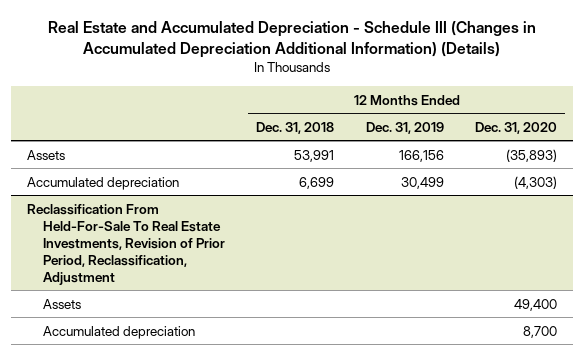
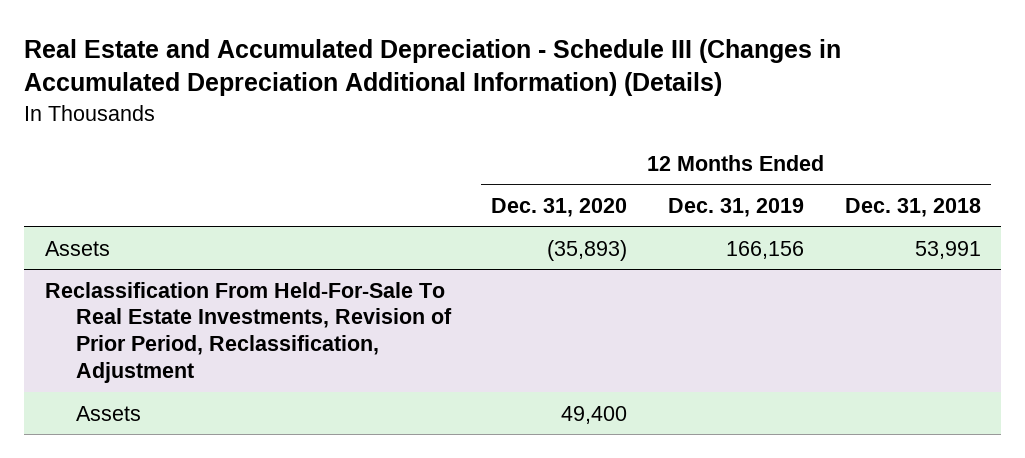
- | 12 Months Ended Dec. 31, 2018 | 12 Months Ended Dec. 31, 2019 | 12 Months Ended Dec. 31, 2020
+ | 12 Months Ended Dec. 31, 2020 | 12 Months Ended Dec. 31, 2019 | 12 Months Ended Dec. 31, 2018
- Accumulated depreciation | 6,699 | 30,499 | (4,303)
@ Reclassification From Held-For-Sale To Real Estate Investments, Revision of Prior Period, Reclassification, Adjustment
- Accumulated depreciation | | | 8,700

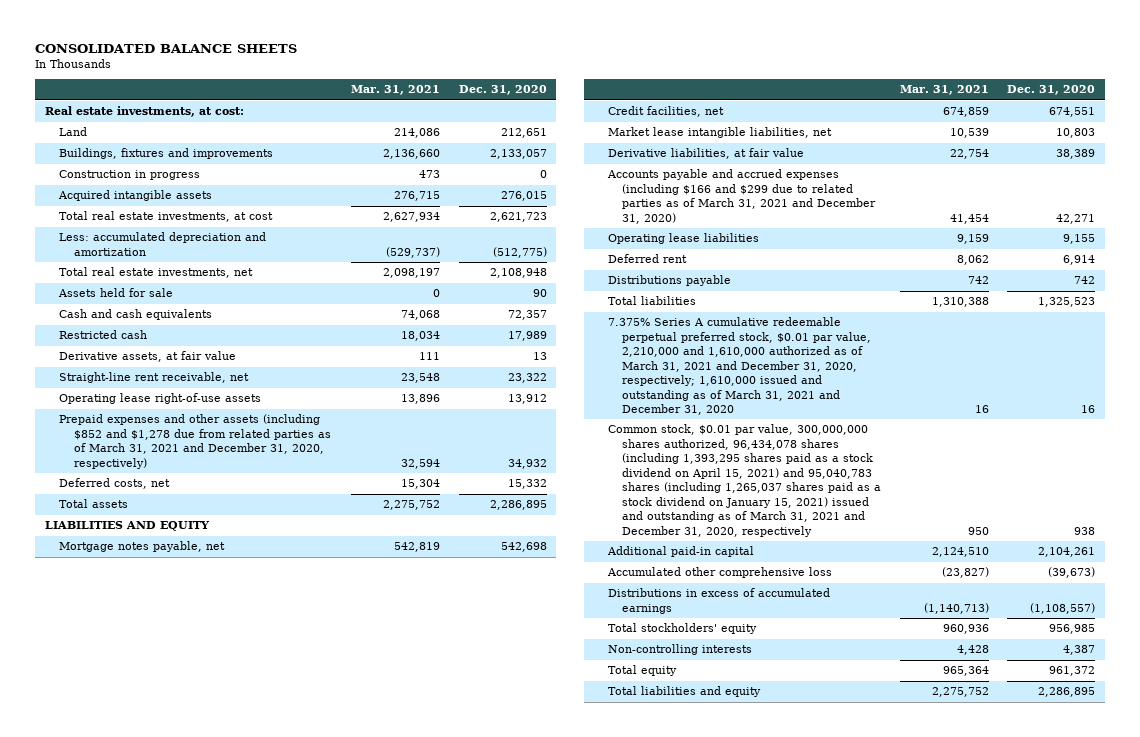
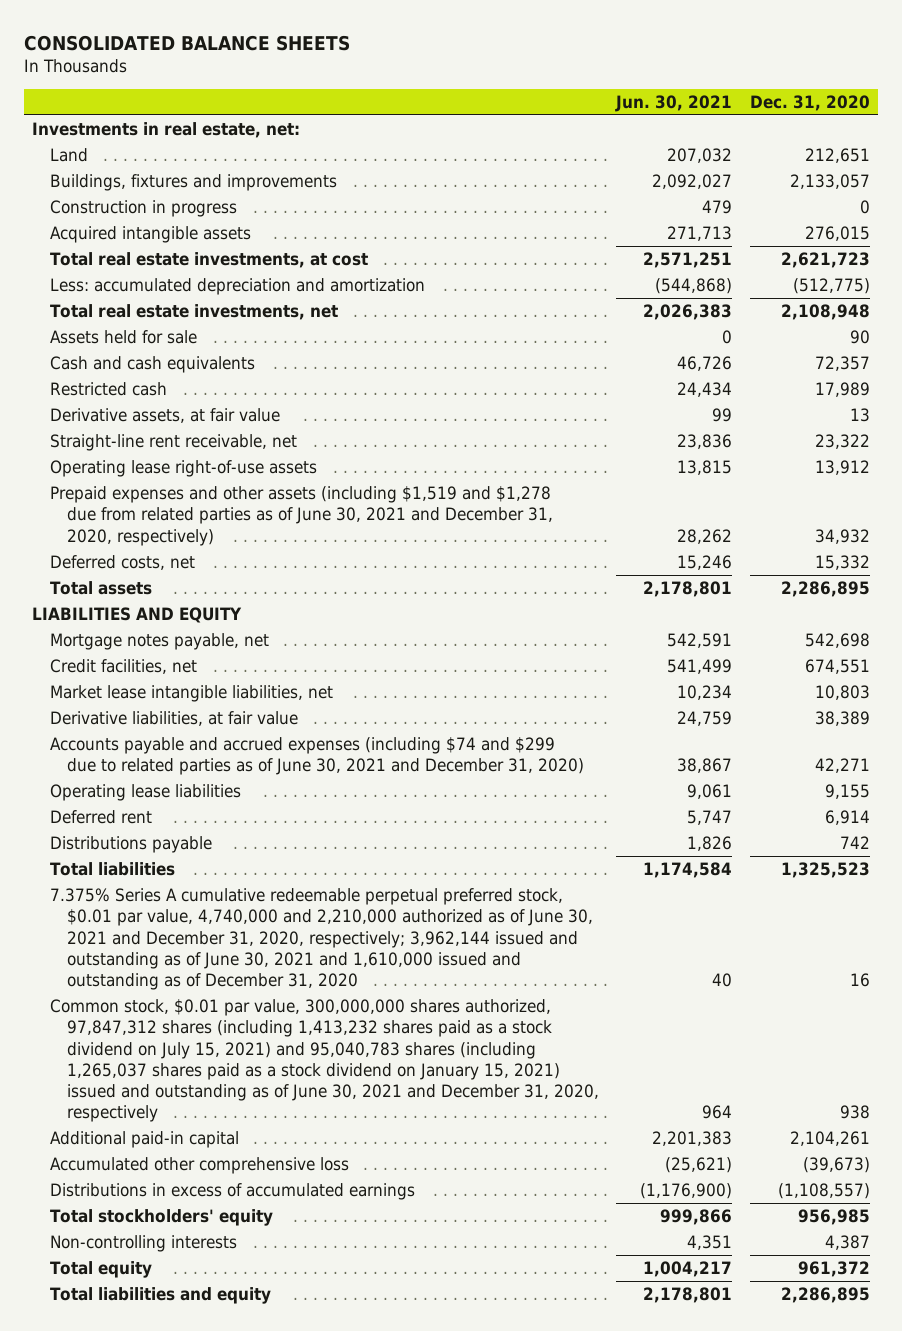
- | Mar. 31, 2021 | Dec. 31, 2020
+ | Jun. 30, 2021 | Dec. 31, 2020
- Real estate investments, at cost:
+ Investments in real estate, net:
- Prepaid expenses and other assets (including $852 and $1,278 due from related parties as of March 31, 2021 and December 31, 2020, respectively) | 32,594 | 34,932
+ Prepaid expenses and other assets (including $1,519 and $1,278 due from related parties as of June 30, 2021 and December 31, 2020, respectively) | 28,262 | 34,932
- Accounts payable and accrued expenses (including $166 and $299 due to related parties as of March 31, 2021 and December 31, 2020) | 41,454 | 42,271
+ Accounts payable and accrued expenses (including $74 and $299 due to related parties as of June 30, 2021 and December 31, 2020) | 38,867 | 42,271
- 7.375% Series A cumulative redeemable perpetual preferred stock, $0.01 par value, 2,210,000 and 1,610,000 authorized as of March 31, 2021 and December 31, 2020, respectively; 1,610,000 issued and outstanding as of March 31, 2021 and December 31, 2020 | 16 | 16
- Common stock, $0.01 par value, 300,000,000 shares authorized, 96,434,078 shares (including 1,393,295 shares paid as a stock dividend on April 15, 2021) and 95,040,783 shares (including 1,265,037 shares paid as a stock dividend on January 15, 2021) issued and outstanding as of March 31, 2021 and December 31, 2020, respectively | 950 | 938
+ 7.375% Series A cumulative redeemable perpetual preferred stock, $0.01 par value, 4,740,000 and 2,210,000 authorized as of June 30, 2021 and December 31, 2020, respectively; 3,962,144 issued and outstanding as of June 30, 2021 and 1,610,000 issued and outstanding as of December 31, 2020 | 40 | 16
+ Common stock, $0.01 par value, 300,000,000 shares authorized, 97,847,312 shares (including 1,413,232 shares paid as a stock dividend on July 15, 2021) and 95,040,783 shares (including 1,265,037 shares paid as a stock dividend on January 15, 2021) issued and outstanding as of June 30, 2021 and December 31, 2020, respectively | 964 | 938

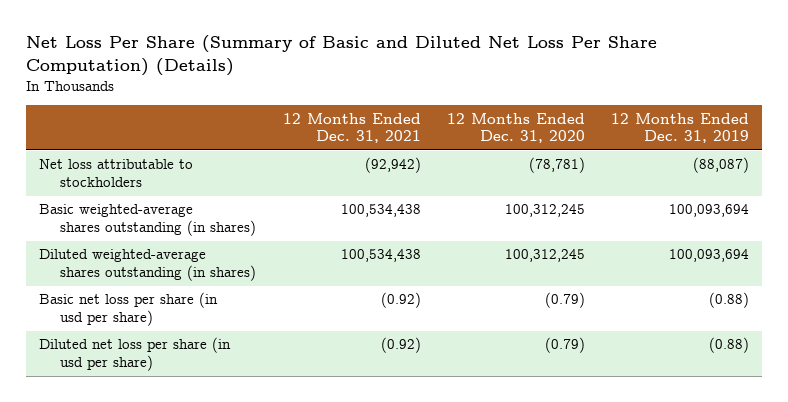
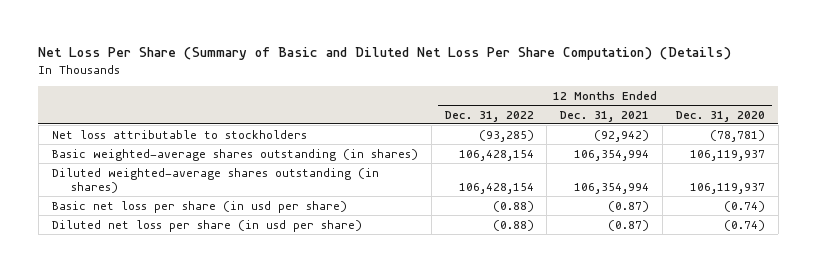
- | 12 Months Ended Dec. 31, 2021 | 12 Months Ended Dec. 31, 2020 | 12 Months Ended Dec. 31, 2019
+ | 12 Months Ended Dec. 31, 2022 | 12 Months Ended Dec. 31, 2021 | 12 Months Ended Dec. 31, 2020
- Basic weighted-average shares outstanding (in shares) | 100,534,438 | 100,312,245 | 100,093,694
- Diluted weighted-average shares outstanding (in shares) | 100,534,438 | 100,312,245 | 100,093,694
- Basic net loss per share (in usd per share) | (0.92) | (0.79) | (0.88)
- Diluted net loss per share (in usd per share) | (0.92) | (0.79) | (0.88)
+ Basic weighted-average shares outstanding (in shares) | 106,428,154 | 106,354,994 | 106,119,937
+ Diluted weighted-average shares outstanding (in shares) | 106,428,154 | 106,354,994 | 106,119,937
+ Basic net loss per share (in usd per share) | (0.88) | (0.87) | (0.74)
+ Diluted net loss per share (in usd per share) | (0.88) | (0.87) | (0.74)

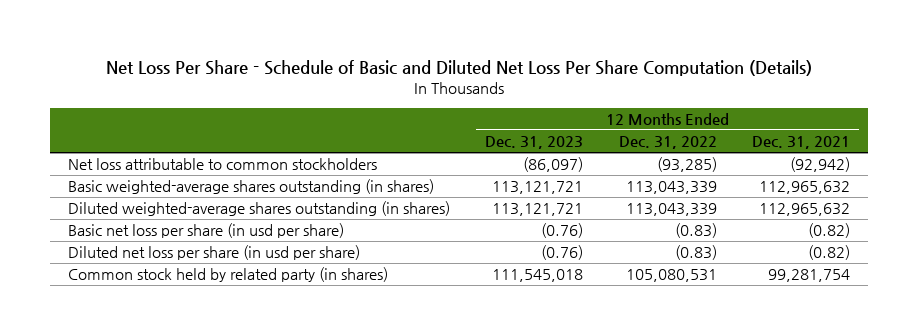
- Net Loss Per Share (Summary of Basic and Diluted Net Loss Per Share Computation) (Details)
+ Net Loss Per Share - Schedule of Basic and Diluted Net Loss Per Share Computation (Details)
- | 12 Months Ended Dec. 31, 2022 | 12 Months Ended Dec. 31, 2021 | 12 Months Ended Dec. 31, 2020
+ | 12 Months Ended Dec. 31, 2023 | 12 Months Ended Dec. 31, 2022 | 12 Months Ended Dec. 31, 2021
- Net loss attributable to stockholders | (93,285) | (92,942) | (78,781)
- Basic weighted-average shares outstanding (in shares) | 106,428,154 | 106,354,994 | 106,119,937
- Diluted weighted-average shares outstanding (in shares) | 106,428,154 | 106,354,994 | 106,119,937
- Basic net loss per share (in usd per share) | (0.88) | (0.87) | (0.74)
- Diluted net loss per share (in usd per share) | (0.88) | (0.87) | (0.74)
+ Net loss attributable to common stockholders | (86,097) | (93,285) | (92,942)
+ Basic weighted-average shares outstanding (in shares) | 113,121,721 | 113,043,339 | 112,965,632
+ Diluted weighted-average shares outstanding (in shares) | 113,121,721 | 113,043,339 | 112,965,632
+ Basic net loss per share (in usd per share) | (0.76) | (0.83) | (0.82)
+ Diluted net loss per share (in usd per share) | (0.76) | (0.83) | (0.82)
+ Common stock held by related party (in shares) | 111,545,018 | 105,080,531 | 99,281,754

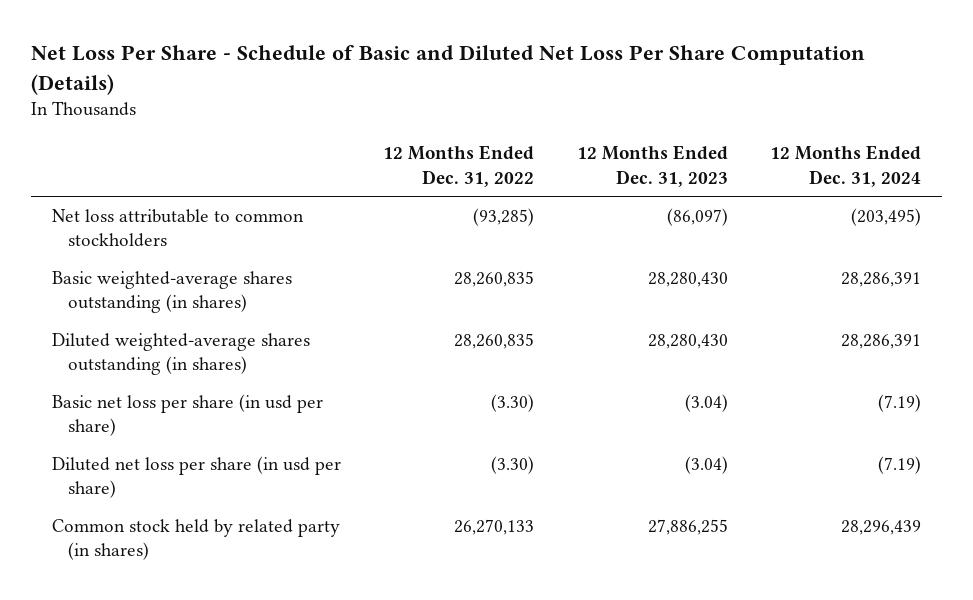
- | 12 Months Ended Dec. 31, 2023 | 12 Months Ended Dec. 31, 2022 | 12 Months Ended Dec. 31, 2021
+ | 12 Months Ended Dec. 31, 2022 | 12 Months Ended Dec. 31, 2023 | 12 Months Ended Dec. 31, 2024
- Basic weighted-average shares outstanding (in shares) | 113,121,721 | 113,043,339 | 112,965,632
- Diluted weighted-average shares outstanding (in shares) | 113,121,721 | 113,043,339 | 112,965,632
- Basic net loss per share (in usd per share) | (0.76) | (0.83) | (0.82)
- Diluted net loss per share (in usd per share) | (0.76) | (0.83) | (0.82)
- Common stock held by related party (in shares) | 111,545,018 | 105,080,531 | 99,281,754
+ Basic weighted-average shares outstanding (in shares) | 28,260,835 | 28,280,430 | 28,286,391
+ Diluted weighted-average shares outstanding (in shares) | 28,260,835 | 28,280,430 | 28,286,391
+ Basic net loss per share (in usd per share) | (3.30) | (3.04) | (7.19)
+ Diluted net loss per share (in usd per share) | (3.30) | (3.04) | (7.19)
+ Common stock held by related party (in shares) | 26,270,133 | 27,886,255 | 28,296,439

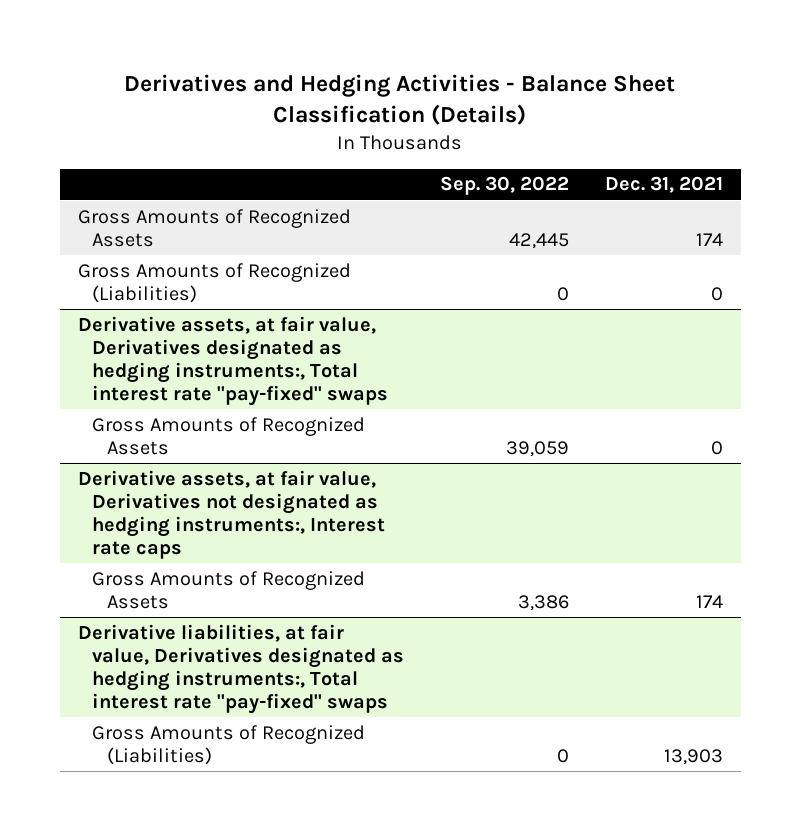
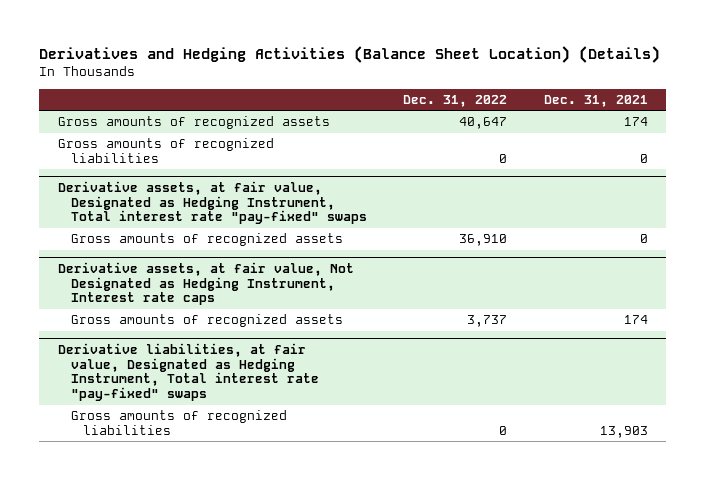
- Derivatives and Hedging Activities - Balance Sheet Classification (Details)
+ Derivatives and Hedging Activities (Balance Sheet Location) (Details)
- | Sep. 30, 2022 | Dec. 31, 2021
+ | Dec. 31, 2022 | Dec. 31, 2021
- Gross Amounts of Recognized Assets | 42,445 | 174
- Gross Amounts of Recognized (Liabilities) | 0 | 0
- Derivative assets, at fair value, Derivatives designated as hedging instruments:, Total interest rate "pay-fixed" swaps
- Gross Amounts of Recognized Assets | 39,059 | 0
- Derivative assets, at fair value, Derivatives not designated as hedging instruments:, Interest rate caps
- Gross Amounts of Recognized Assets | 3,386 | 174
- Derivative liabilities, at fair value, Derivatives designated as hedging instruments:, Total interest rate "pay-fixed" swaps
- Gross Amounts of Recognized (Liabilities) | 0 | 13,903
+ Gross amounts of recognized assets | 40,647 | 174
+ Gross amounts of recognized liabilities | 0 | 0
+ Derivative assets, at fair value, Designated as Hedging Instrument, Total interest rate "pay-fixed" swaps
+ Gross amounts of recognized assets | 36,910 | 0
+ Derivative assets, at fair value, Not Designated as Hedging Instrument, Interest rate caps
+ Gross amounts of recognized assets | 3,737 | 174
+ Derivative liabilities, at fair value, Designated as Hedging Instrument, Total interest rate "pay-fixed" swaps
+ Gross amounts of recognized liabilities | 0 | 13,903

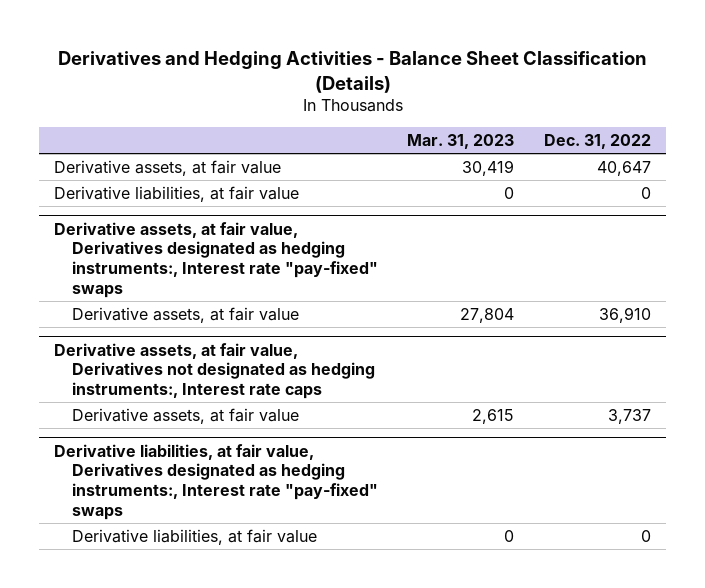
- Derivatives and Hedging Activities (Balance Sheet Location) (Details)
+ Derivatives and Hedging Activities - Balance Sheet Classification (Details)
- | Dec. 31, 2022 | Dec. 31, 2021
+ | Mar. 31, 2023 | Dec. 31, 2022
- Gross amounts of recognized assets | 40,647 | 174
- Gross amounts of recognized liabilities | 0 | 0
- Derivative assets, at fair value, Designated as Hedging Instrument, Total interest rate "pay-fixed" swaps
- Gross amounts of recognized assets | 36,910 | 0
- Derivative assets, at fair value, Not Designated as Hedging Instrument, Interest rate caps
- Gross amounts of recognized assets | 3,737 | 174
- Derivative liabilities, at fair value, Designated as Hedging Instrument, Total interest rate "pay-fixed" swaps
- Gross amounts of recognized liabilities | 0 | 13,903
+ Derivative assets, at fair value | 30,419 | 40,647
+ Derivative liabilities, at fair value | 0 | 0
+ Derivative assets, at fair value, Derivatives designated as hedging instruments:, Interest rate "pay-fixed" swaps
+ Derivative assets, at fair value | 27,804 | 36,910
+ Derivative assets, at fair value, Derivatives not designated as hedging instruments:, Interest rate caps
+ Derivative assets, at fair value | 2,615 | 3,737
+ Derivative liabilities, at fair value, Derivatives designated as hedging instruments:, Interest rate "pay-fixed" swaps
+ Derivative liabilities, at fair value | 0 | 0

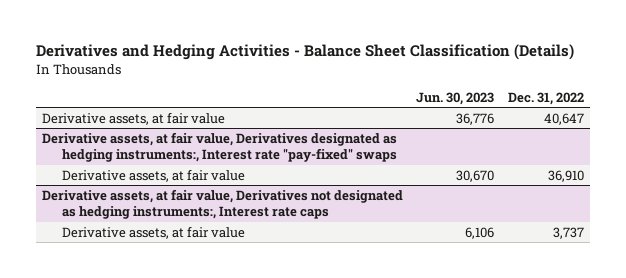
- | Mar. 31, 2023 | Dec. 31, 2022
+ | Jun. 30, 2023 | Dec. 31, 2022
- Derivative liabilities, at fair value | 0 | 0
- Derivative liabilities, at fair value, Derivatives designated as hedging instruments:, Interest rate "pay-fixed" swaps
- Derivative liabilities, at fair value | 0 | 0

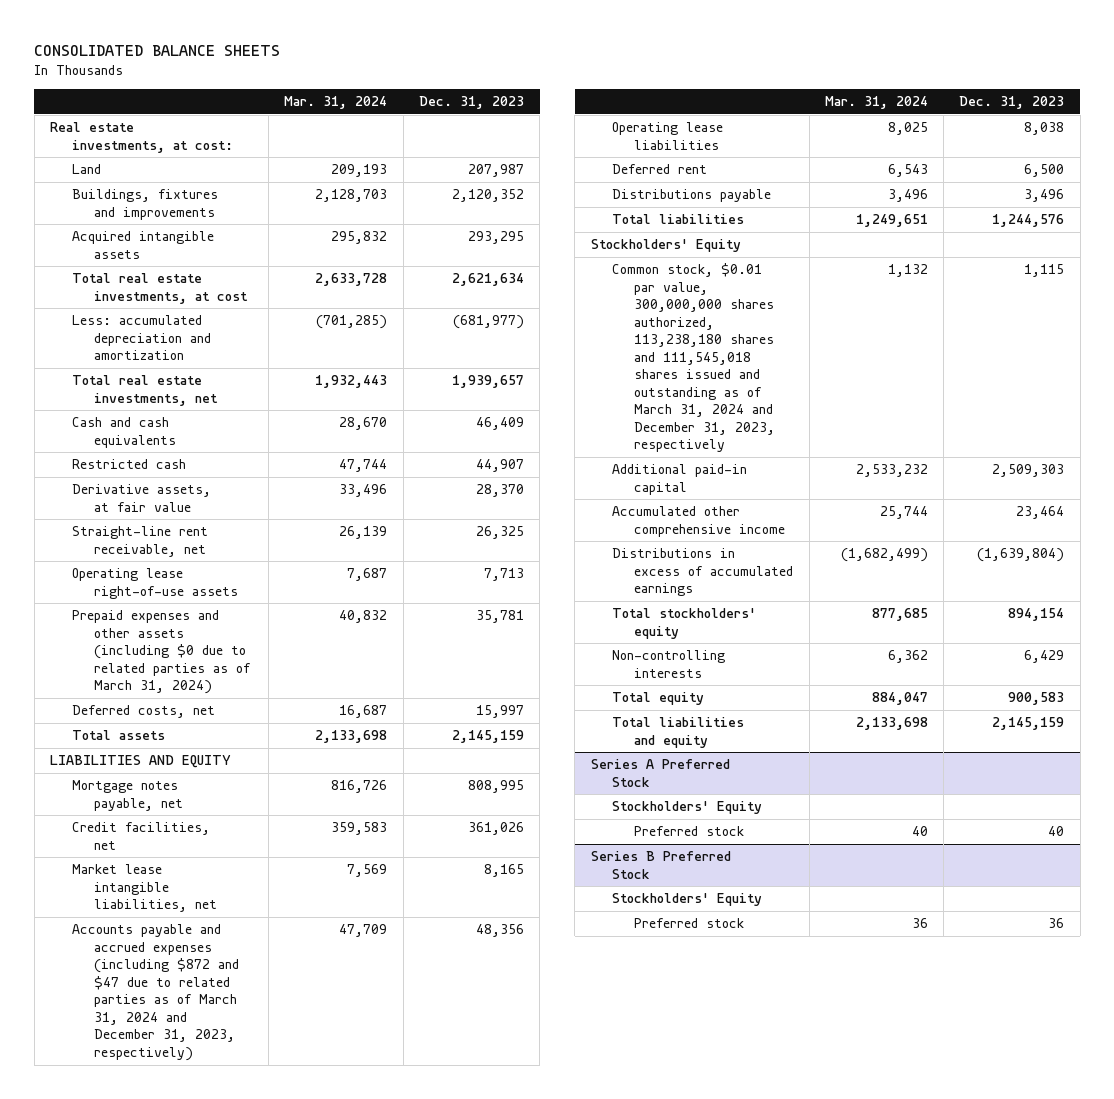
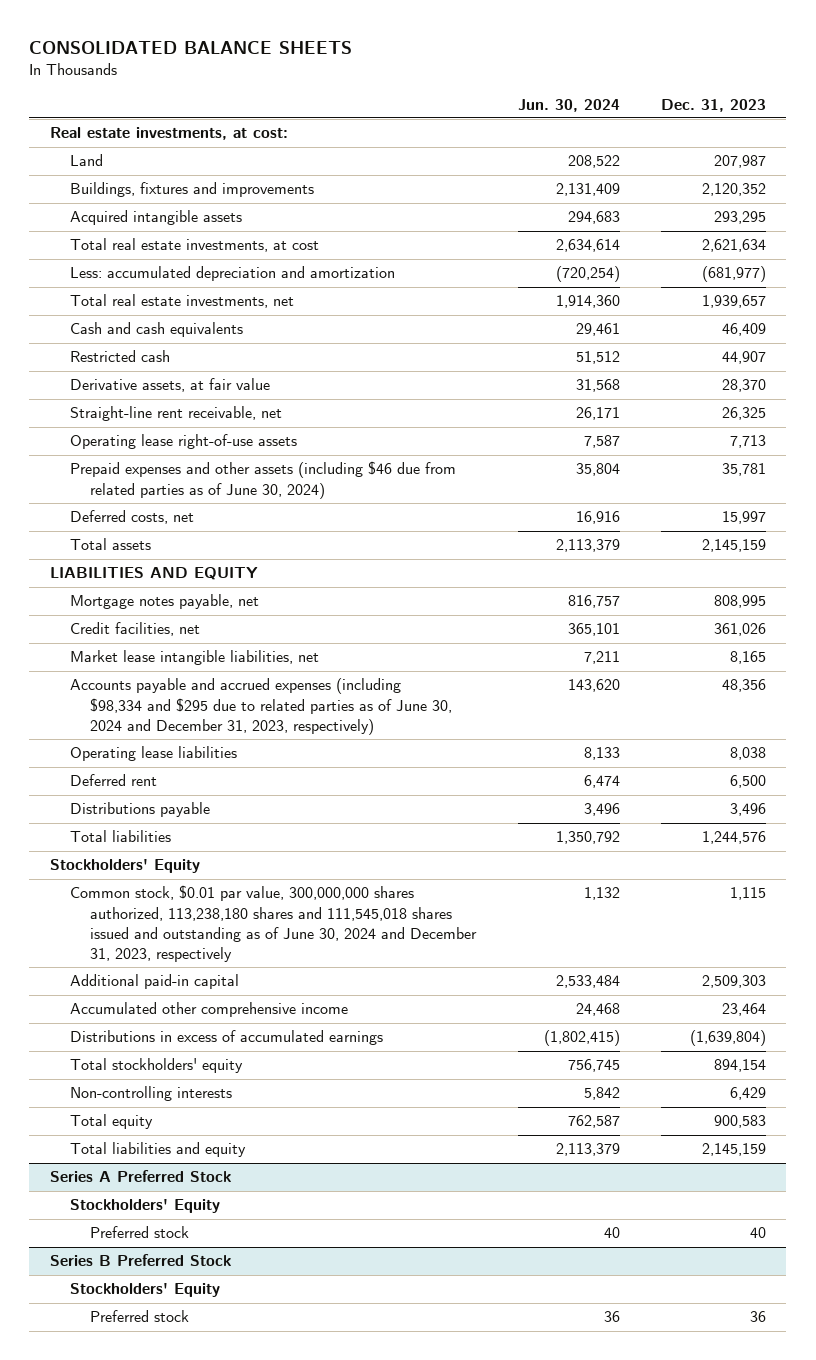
- | Mar. 31, 2024 | Dec. 31, 2023
+ | Jun. 30, 2024 | Dec. 31, 2023
- Prepaid expenses and other assets (including $0 due to related parties as of March 31, 2024) | 40,832 | 35,781
+ Prepaid expenses and other assets (including $46 due from related parties as of June 30, 2024) | 35,804 | 35,781
- Accounts payable and accrued expenses (including $872 and $47 due to related parties as of March 31, 2024 and December 31, 2023, respectively) | 47,709 | 48,356
+ Accounts payable and accrued expenses (including $98,334 and $295 due to related parties as of June 30, 2024 and December 31, 2023, respectively) | 143,620 | 48,356
- Common stock, $0.01 par value, 300,000,000 shares authorized, 113,238,180 shares and 111,545,018 shares issued and outstanding as of March 31, 2024 and December 31, 2023, respectively | 1,132 | 1,115
+ Common stock, $0.01 par value, 300,000,000 shares authorized, 113,238,180 shares and 111,545,018 shares issued and outstanding as of June 30, 2024 and December 31, 2023, respectively | 1,132 | 1,115

